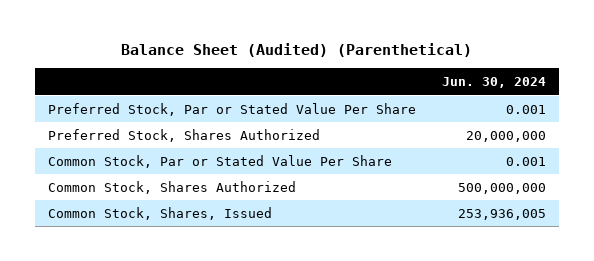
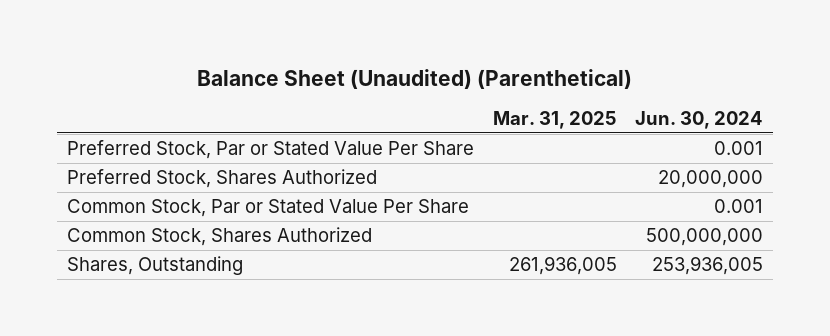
- Balance Sheet (Audited) (Parenthetical)
+ Balance Sheet (Unaudited) (Parenthetical)
- | Jun. 30, 2024
+ | Mar. 31, 2025 | Jun. 30, 2024
- Common Stock, Shares, Issued | 253,936,005
+ Shares, Outstanding | 261,936,005 | 253,936,005

